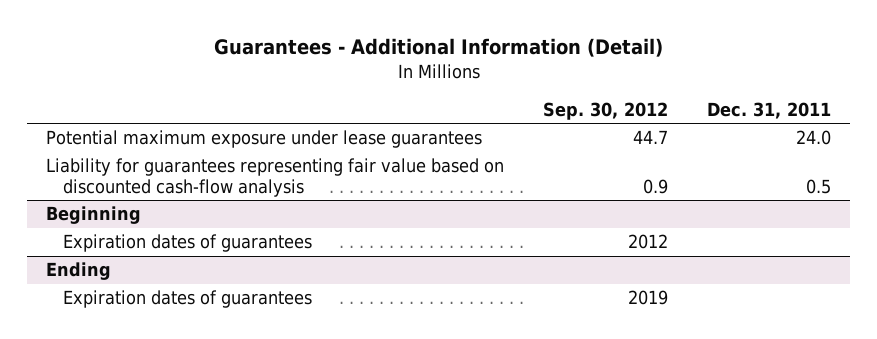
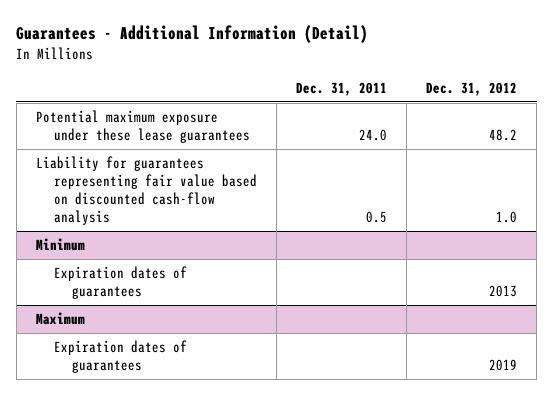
- | Sep. 30, 2012 | Dec. 31, 2011
+ | Dec. 31, 2011 | Dec. 31, 2012
- Potential maximum exposure under lease guarantees | 44.7 | 24.0
+ Potential maximum exposure under these lease guarantees | 24.0 | 48.2
- Beginning
- Expiration dates of guarantees | 2012 |
- Ending
- Expiration dates of guarantees | 2019 |
+ Minimum
+ Expiration dates of guarantees | | 2013
+ Maximum
+ Expiration dates of guarantees | | 2019

